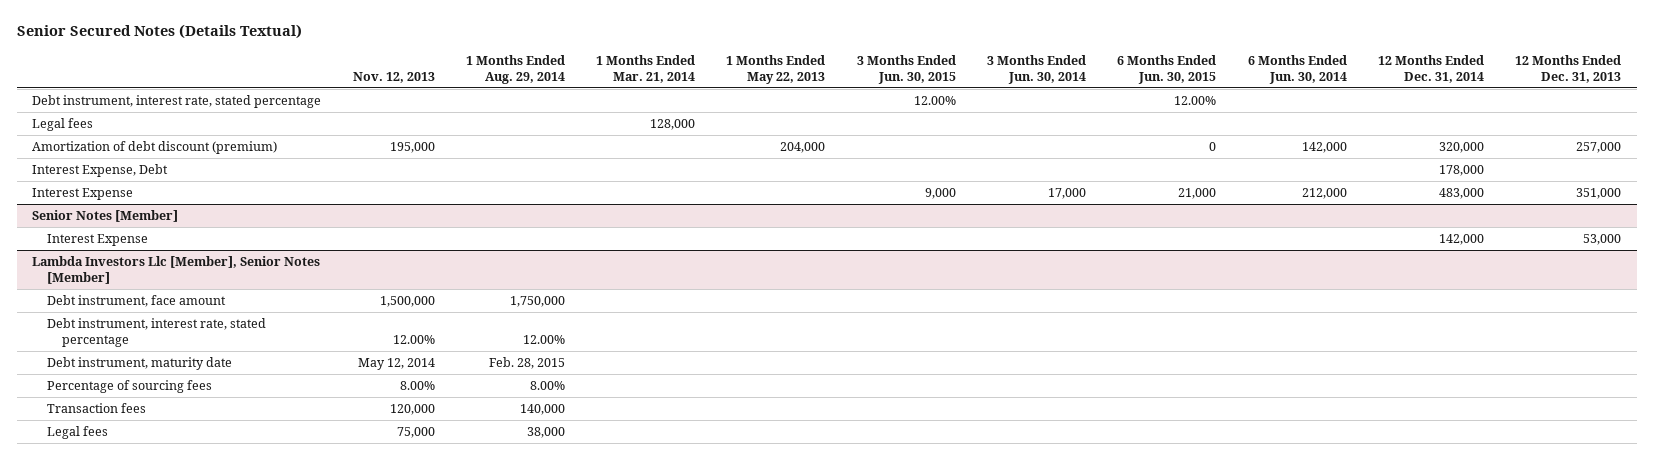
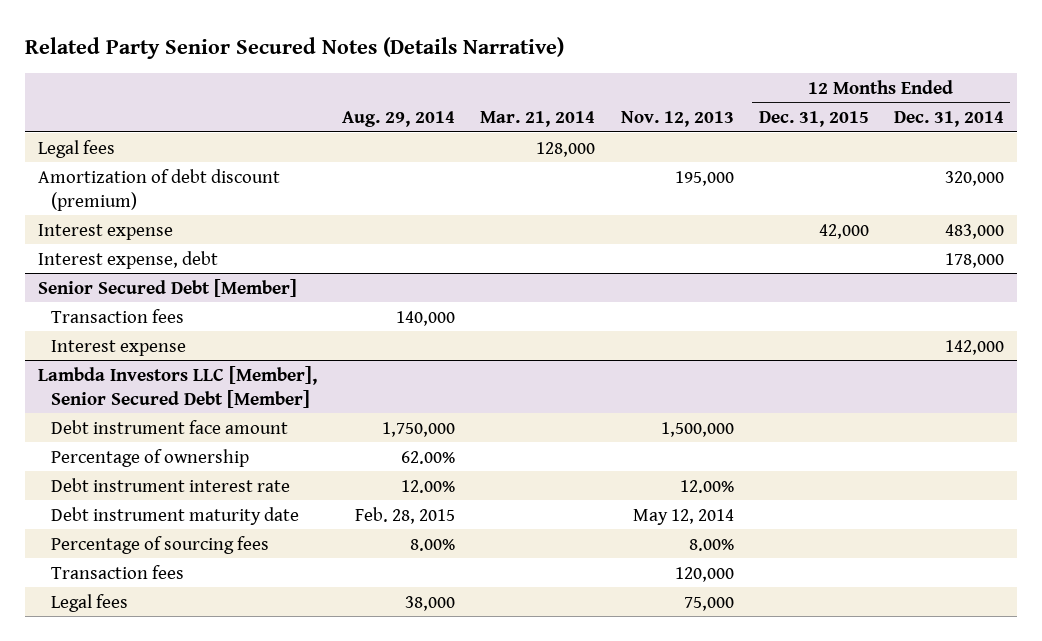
- Senior Secured Notes (Details Textual)
+ Related Party Senior Secured Notes (Details Narrative)
- | Nov. 12, 2013 | 1 Months Ended Aug. 29, 2014 | 1 Months Ended Mar. 21, 2014 | 1 Months Ended May 22, 2013 | 3 Months Ended Jun. 30, 2015 | 3 Months Ended Jun. 30, 2014 | 6 Months Ended Jun. 30, 2015 | 6 Months Ended Jun. 30, 2014 | 12 Months Ended Dec. 31, 2014 | 12 Months Ended Dec. 31, 2013
+ | Aug. 29, 2014 | Mar. 21, 2014 | Nov. 12, 2013 | 12 Months Ended Dec. 31, 2015 | 12 Months Ended Dec. 31, 2014
- Debt instrument, interest rate, stated percentage | | | | | 12.00% | | 12.00% | | |
- Interest Expense, Debt | | | | | | | | | 178,000 |
- Interest Expense | | | | | 9,000 | 17,000 | 21,000 | 212,000 | 483,000 | 351,000
- Senior Notes [Member]
- Interest Expense | | | | | | | | | 142,000 | 53,000
- Lambda Investors Llc [Member], Senior Notes [Member]
- Debt instrument, face amount | 1,500,000 | 1,750,000 | | | | | | | |
- Debt instrument, interest rate, stated percentage | 12.00% | 12.00% | | | | | | | |
- Debt instrument, maturity date | May 12, 2014 | Feb. 28, 2015 | | | | | | | |
+ Interest expense | | | | 42,000 | 483,000
+ Interest expense, debt | | | | | 178,000
+ Senior Secured Debt [Member]
+ Transaction fees | 140,000 | | | |
+ Interest expense | | | | | 142,000
+ Lambda Investors LLC [Member], Senior Secured Debt [Member]
+ Debt instrument face amount | 1,750,000 | | 1,500,000 | |
+ Percentage of ownership | 62.00% | | | |
+ Debt instrument interest rate | 12.00% | | 12.00% | |
+ Debt instrument maturity date | Feb. 28, 2015 | | May 12, 2014 | |

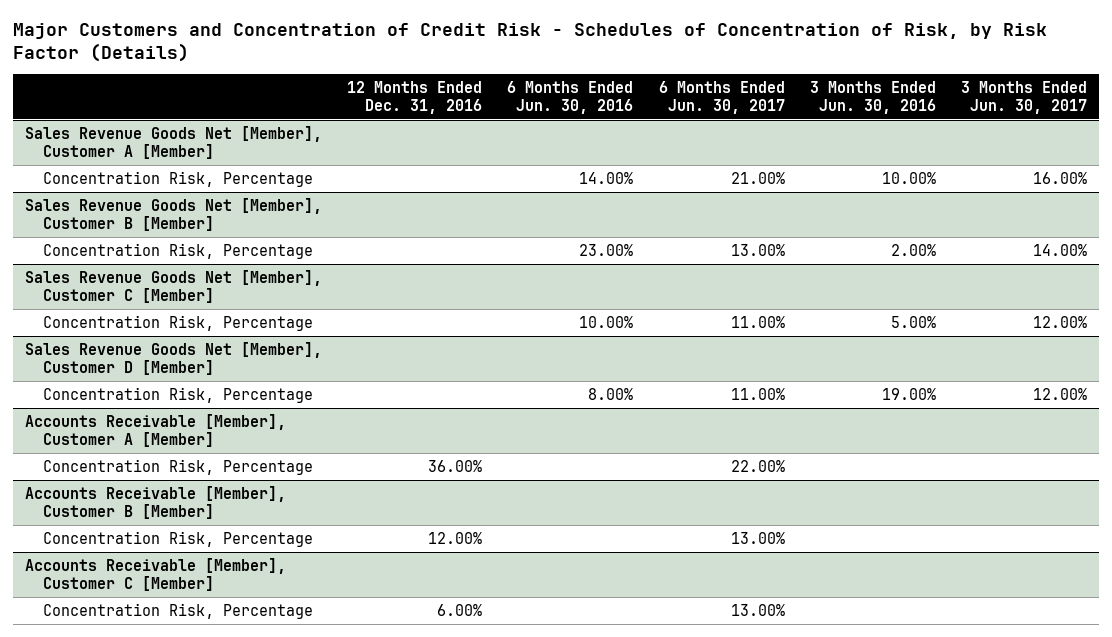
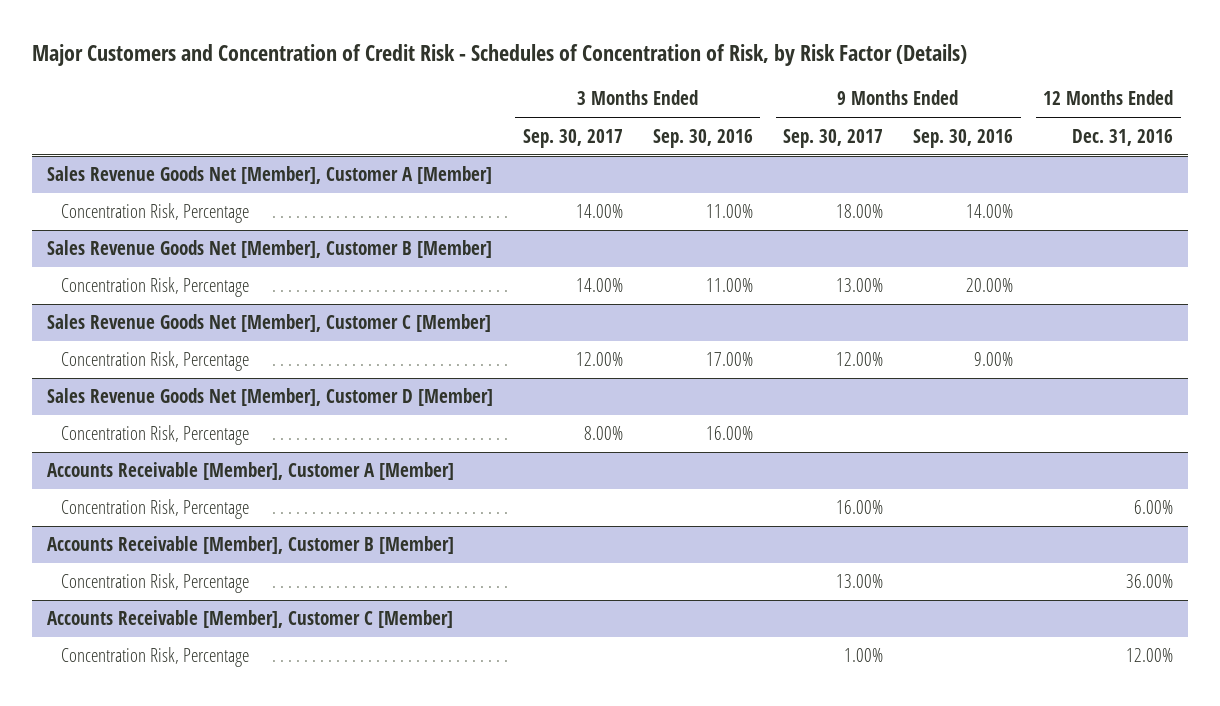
- | 12 Months Ended Dec. 31, 2016 | 6 Months Ended Jun. 30, 2016 | 6 Months Ended Jun. 30, 2017 | 3 Months Ended Jun. 30, 2016 | 3 Months Ended Jun. 30, 2017
+ | 3 Months Ended Sep. 30, 2017 | 3 Months Ended Sep. 30, 2016 | 9 Months Ended Sep. 30, 2017 | 9 Months Ended Sep. 30, 2016 | 12 Months Ended Dec. 31, 2016
@ Accounts Receivable [Member], Customer A [Member]
- Concentration Risk, Percentage | 36.00% | | 22.00% | |
+ Concentration Risk, Percentage | | | 16.00% | | 6.00%
@ Accounts Receivable [Member], Customer B [Member]
- Concentration Risk, Percentage | 12.00% | | 13.00% | |
+ Concentration Risk, Percentage | | | 13.00% | | 36.00%
@ Accounts Receivable [Member], Customer C [Member]
- Concentration Risk, Percentage | 6.00% | | 13.00% | |
+ Concentration Risk, Percentage | | | 1.00% | | 12.00%

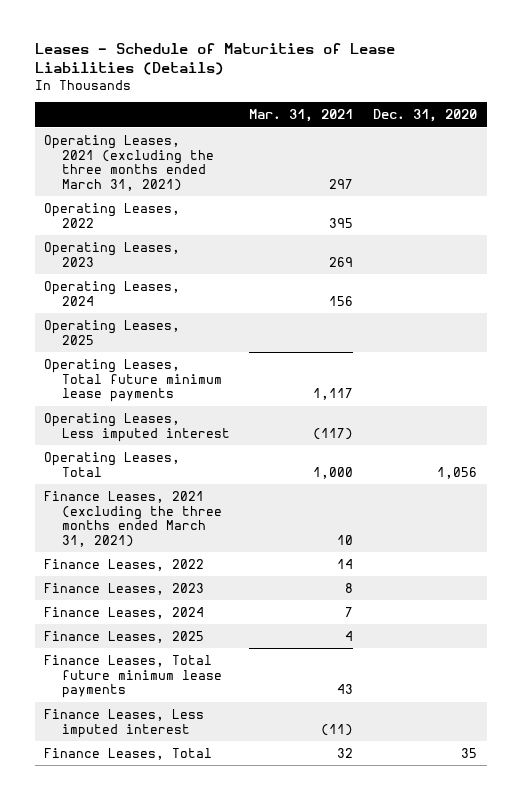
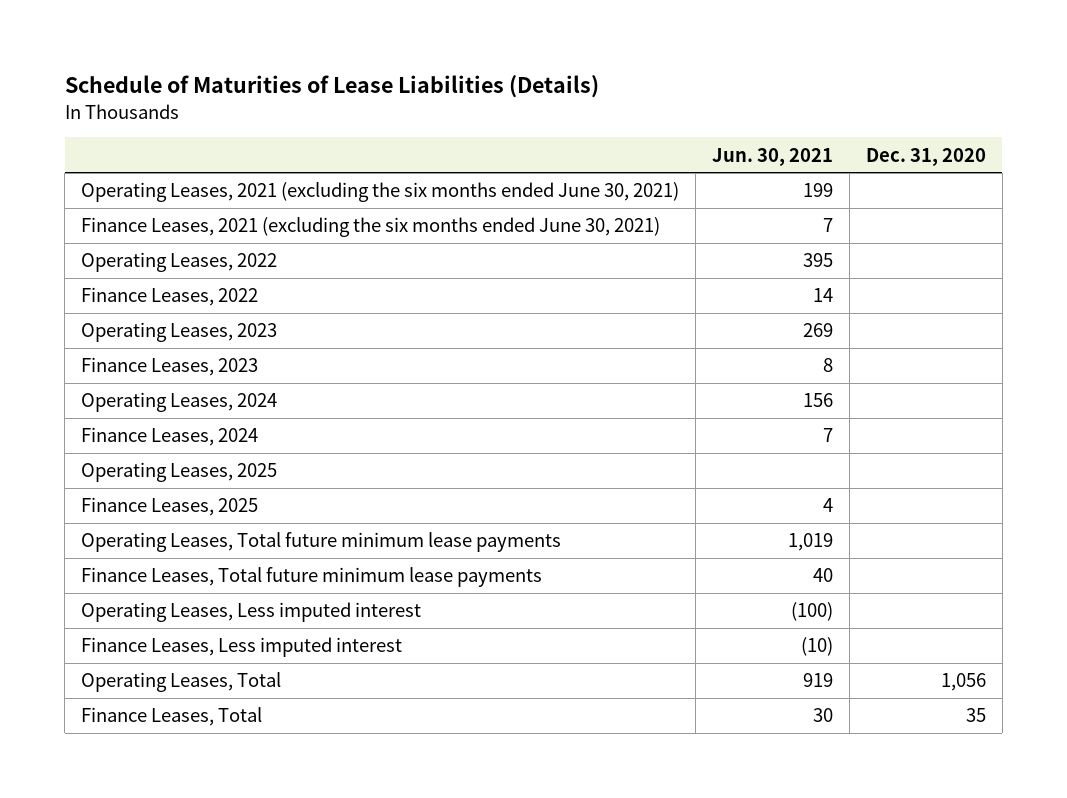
- Leases - Schedule of Maturities of Lease Liabilities (Details)
+ Schedule of Maturities of Lease Liabilities (Details)
- | Mar. 31, 2021 | Dec. 31, 2020
+ | Jun. 30, 2021 | Dec. 31, 2020
- Operating Leases, 2021 (excluding the three months ended March 31, 2021) | 297 |
+ Operating Leases, 2021 (excluding the six months ended June 30, 2021) | 199 |
+ Finance Leases, 2021 (excluding the six months ended June 30, 2021) | 7 |
- Finance Leases, 2021 (excluding the three months ended March 31, 2021) | 10 |
moved down: Operating Leases, 2023 | 269 |
moved down: Operating Leases, 2024 | 156 |
moved down: Operating Leases, 2025
moved down: Operating Leases, Total future minimum lease payments | 1,019 |
moved down: Operating Leases, Less imputed interest | (100) |
moved down: Operating Leases, Total | 919 | 1,056

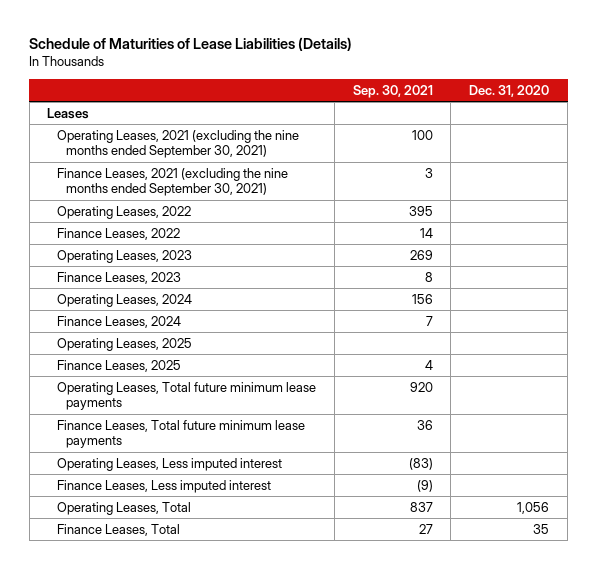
- | Jun. 30, 2021 | Dec. 31, 2020
+ | Sep. 30, 2021 | Dec. 31, 2020
- Operating Leases, 2021 (excluding the six months ended June 30, 2021) | 199 |
- Finance Leases, 2021 (excluding the six months ended June 30, 2021) | 7 |
+ Leases
+ Operating Leases, 2021 (excluding the nine months ended September 30, 2021) | 100 |
+ Finance Leases, 2021 (excluding the nine months ended September 30, 2021) | 3 |

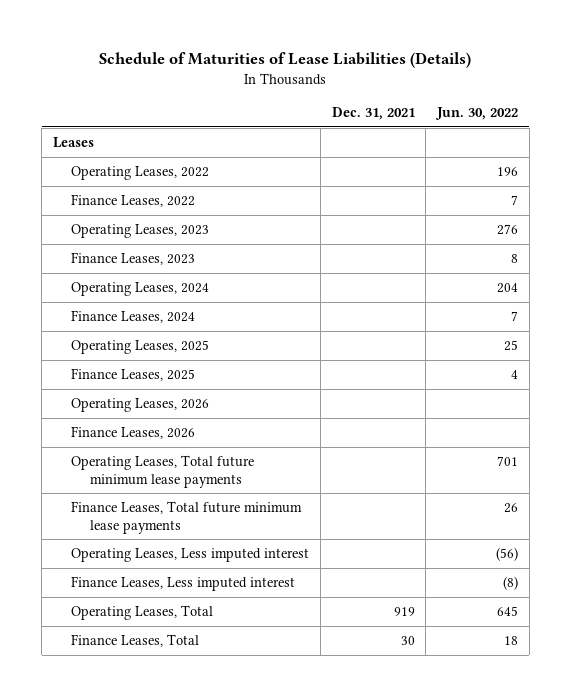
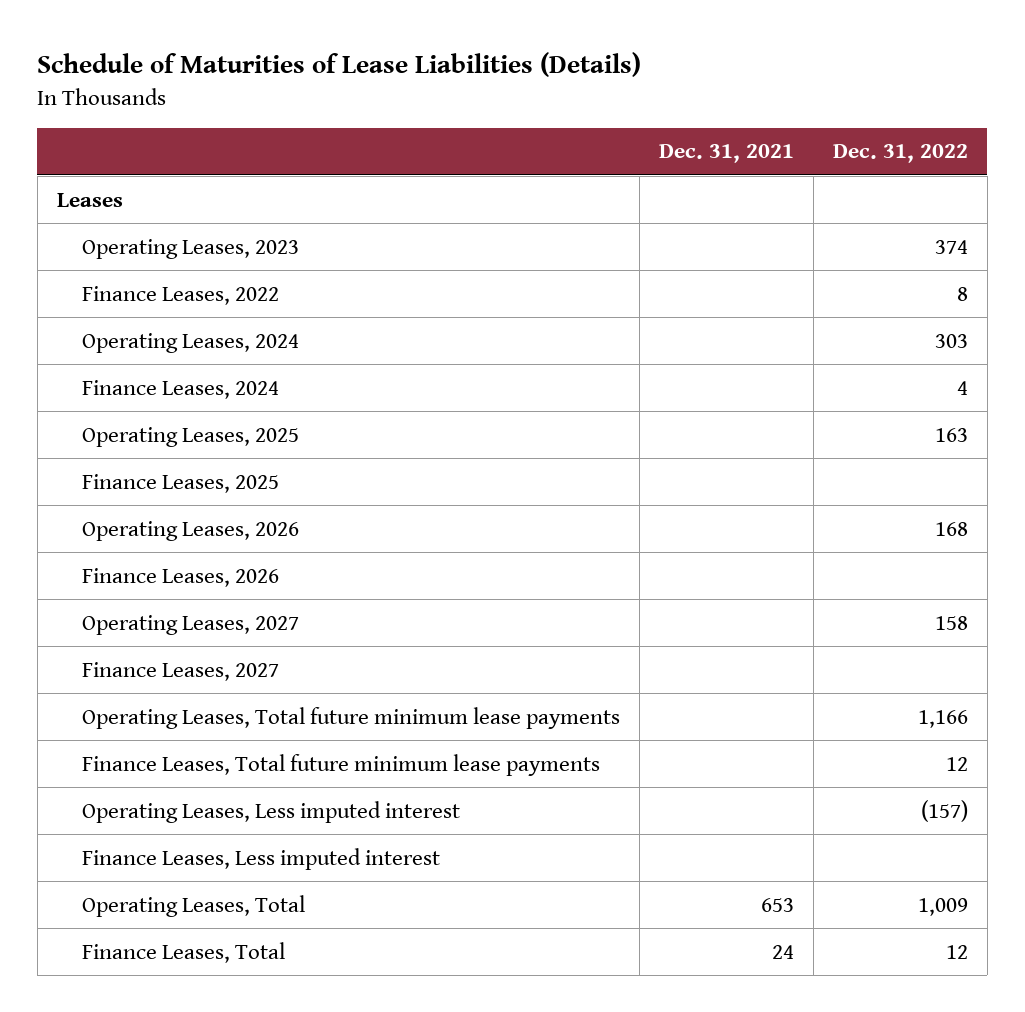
- | Dec. 31, 2021 | Jun. 30, 2022
+ | Dec. 31, 2021 | Dec. 31, 2022
- Operating Leases, 2022 | | 196
- Finance Leases, 2023 | | 8
moved down: Finance Leases, 2022 | | 8
+ Operating Leases, 2027 | | 158
+ Finance Leases, 2027
- Operating Leases, Total | 919 | 645
- Finance Leases, Total | 30 | 18
+ Operating Leases, Total | 653 | 1,009
+ Finance Leases, Total | 24 | 12

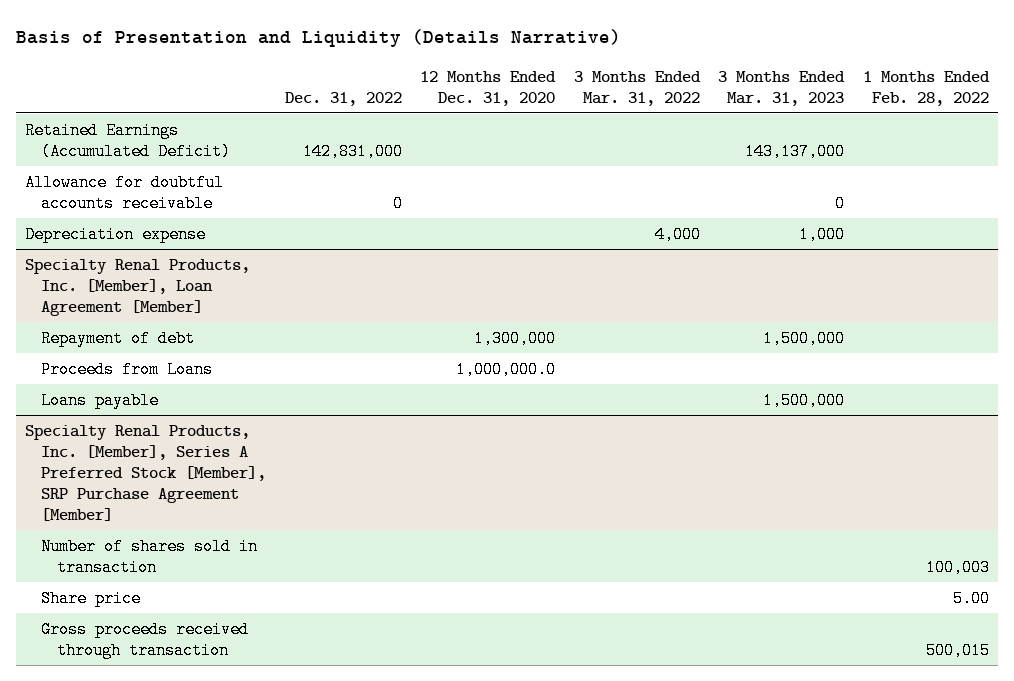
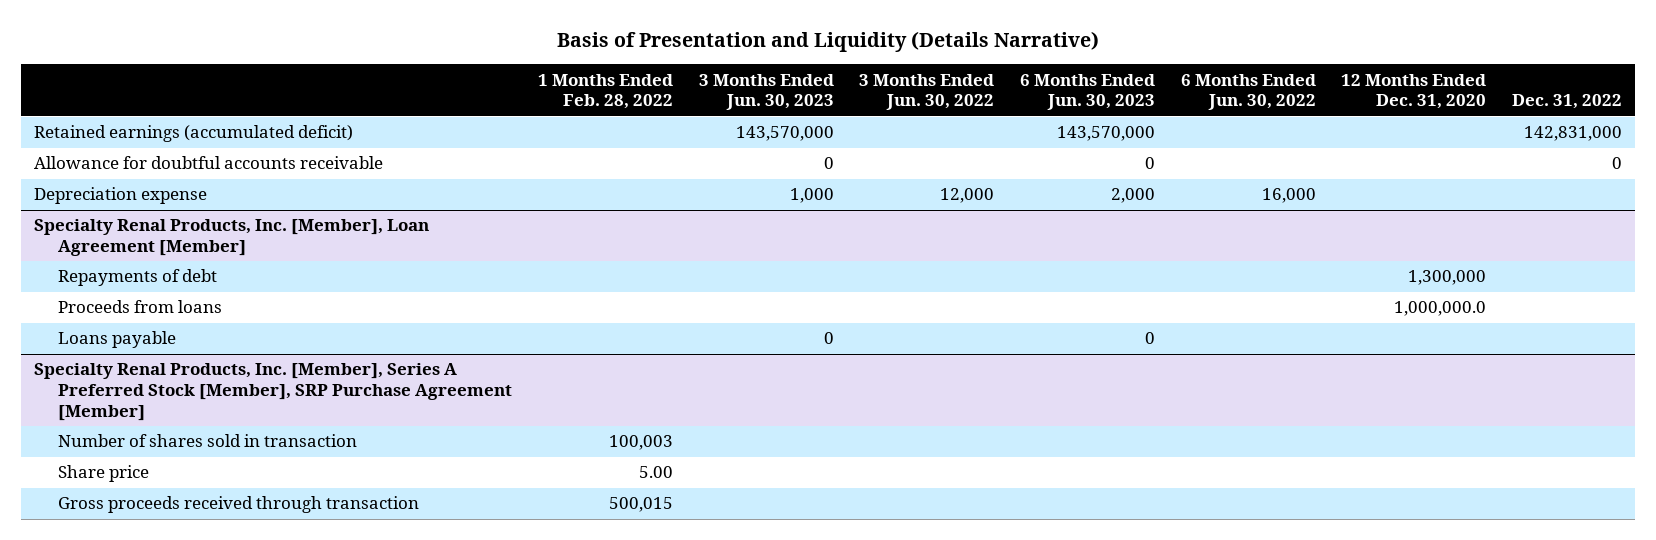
- | Dec. 31, 2022 | 12 Months Ended Dec. 31, 2020 | 3 Months Ended Mar. 31, 2022 | 3 Months Ended Mar. 31, 2023 | 1 Months Ended Feb. 28, 2022
+ | 1 Months Ended Feb. 28, 2022 | 3 Months Ended Jun. 30, 2023 | 3 Months Ended Jun. 30, 2022 | 6 Months Ended Jun. 30, 2023 | 6 Months Ended Jun. 30, 2022 | 12 Months Ended Dec. 31, 2020 | Dec. 31, 2022
- Retained Earnings (Accumulated Deficit) | 142,831,000 | | | 143,137,000 |
+ Retained earnings (accumulated deficit) | | 143,570,000 | | 143,570,000 | | | 142,831,000
@ Specialty Renal Products, Inc. [Member], Loan Agreement [Member]
- Repayment of debt | | 1,300,000 | | 1,500,000 |
- Proceeds from Loans | | 1,000,000.0 | | |
+ Repayments of debt | | | | | | 1,300,000 |
+ Proceeds from loans | | | | | | 1,000,000.0 |

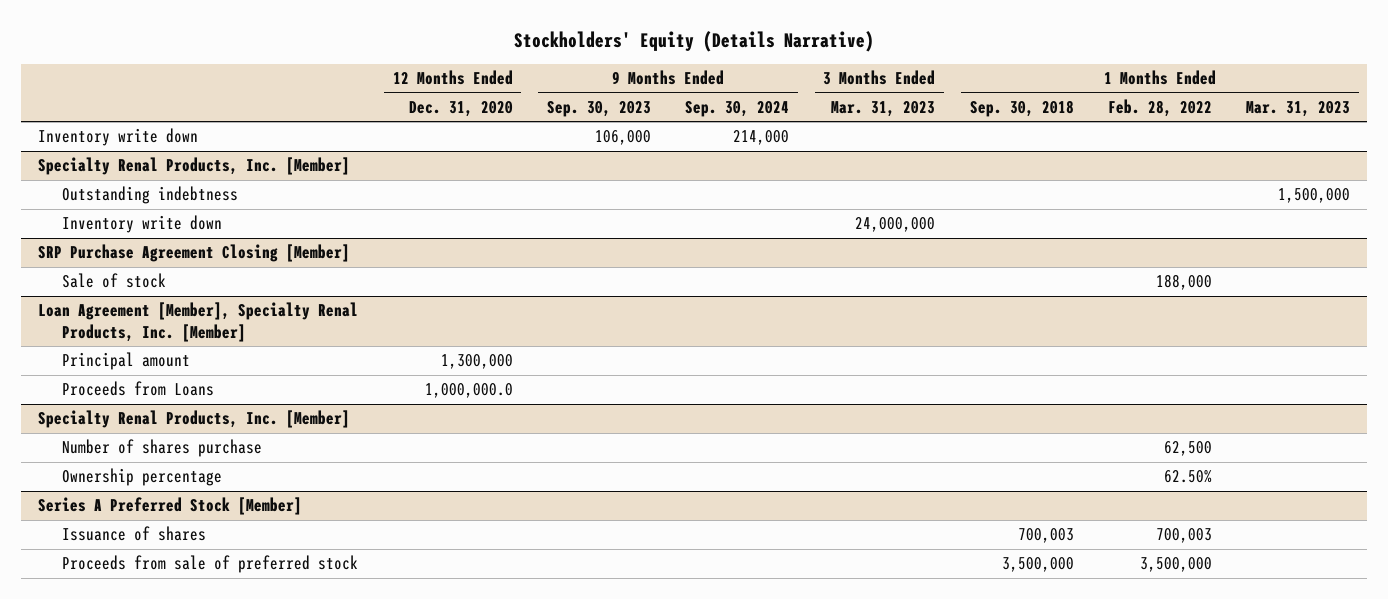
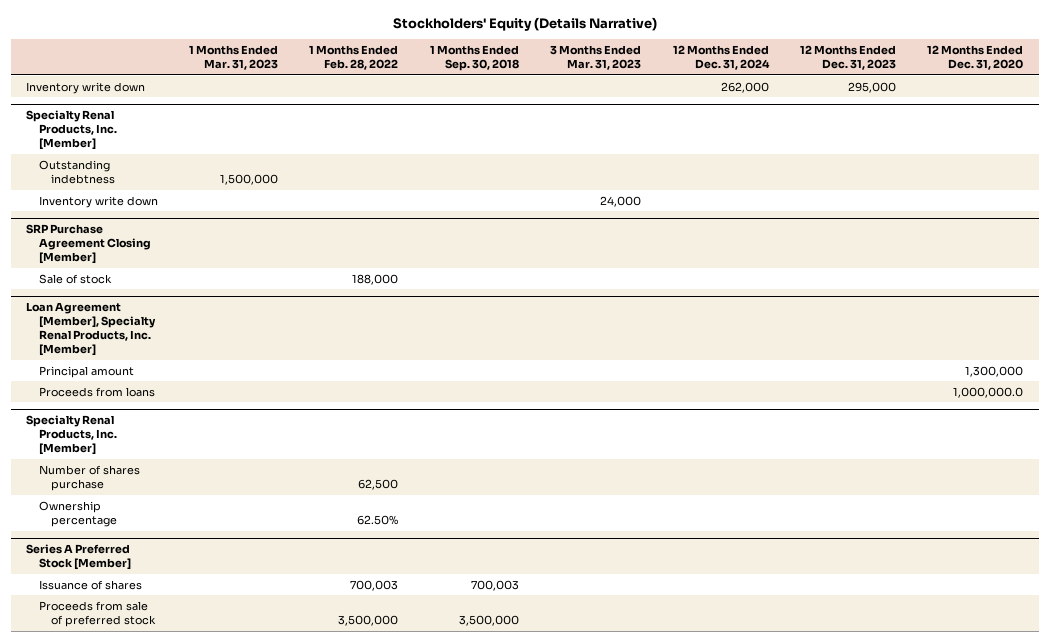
- | 12 Months Ended Dec. 31, 2020 | 9 Months Ended Sep. 30, 2023 | 9 Months Ended Sep. 30, 2024 | 3 Months Ended Mar. 31, 2023 | 1 Months Ended Sep. 30, 2018 | 1 Months Ended Feb. 28, 2022 | 1 Months Ended Mar. 31, 2023
+ | 1 Months Ended Mar. 31, 2023 | 1 Months Ended Feb. 28, 2022 | 1 Months Ended Sep. 30, 2018 | 3 Months Ended Mar. 31, 2023 | 12 Months Ended Dec. 31, 2024 | 12 Months Ended Dec. 31, 2023 | 12 Months Ended Dec. 31, 2020
@ Specialty Renal Products, Inc. [Member]
- Inventory write down | | | | 24,000,000 | | |
+ Inventory write down | | | | 24,000 | | |
@ Loan Agreement [Member], Specialty Renal Products, Inc. [Member]
- Proceeds from Loans | 1,000,000.0 | | | | | |
+ Proceeds from loans | | | | | | | 1,000,000.0

